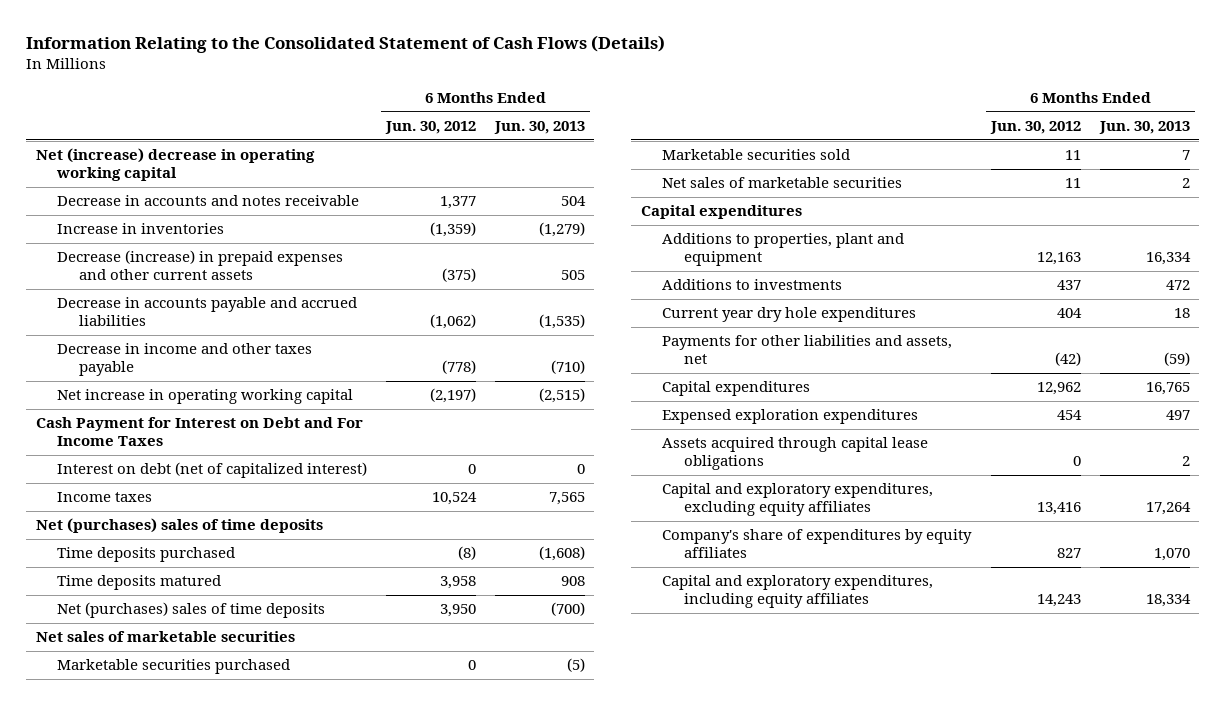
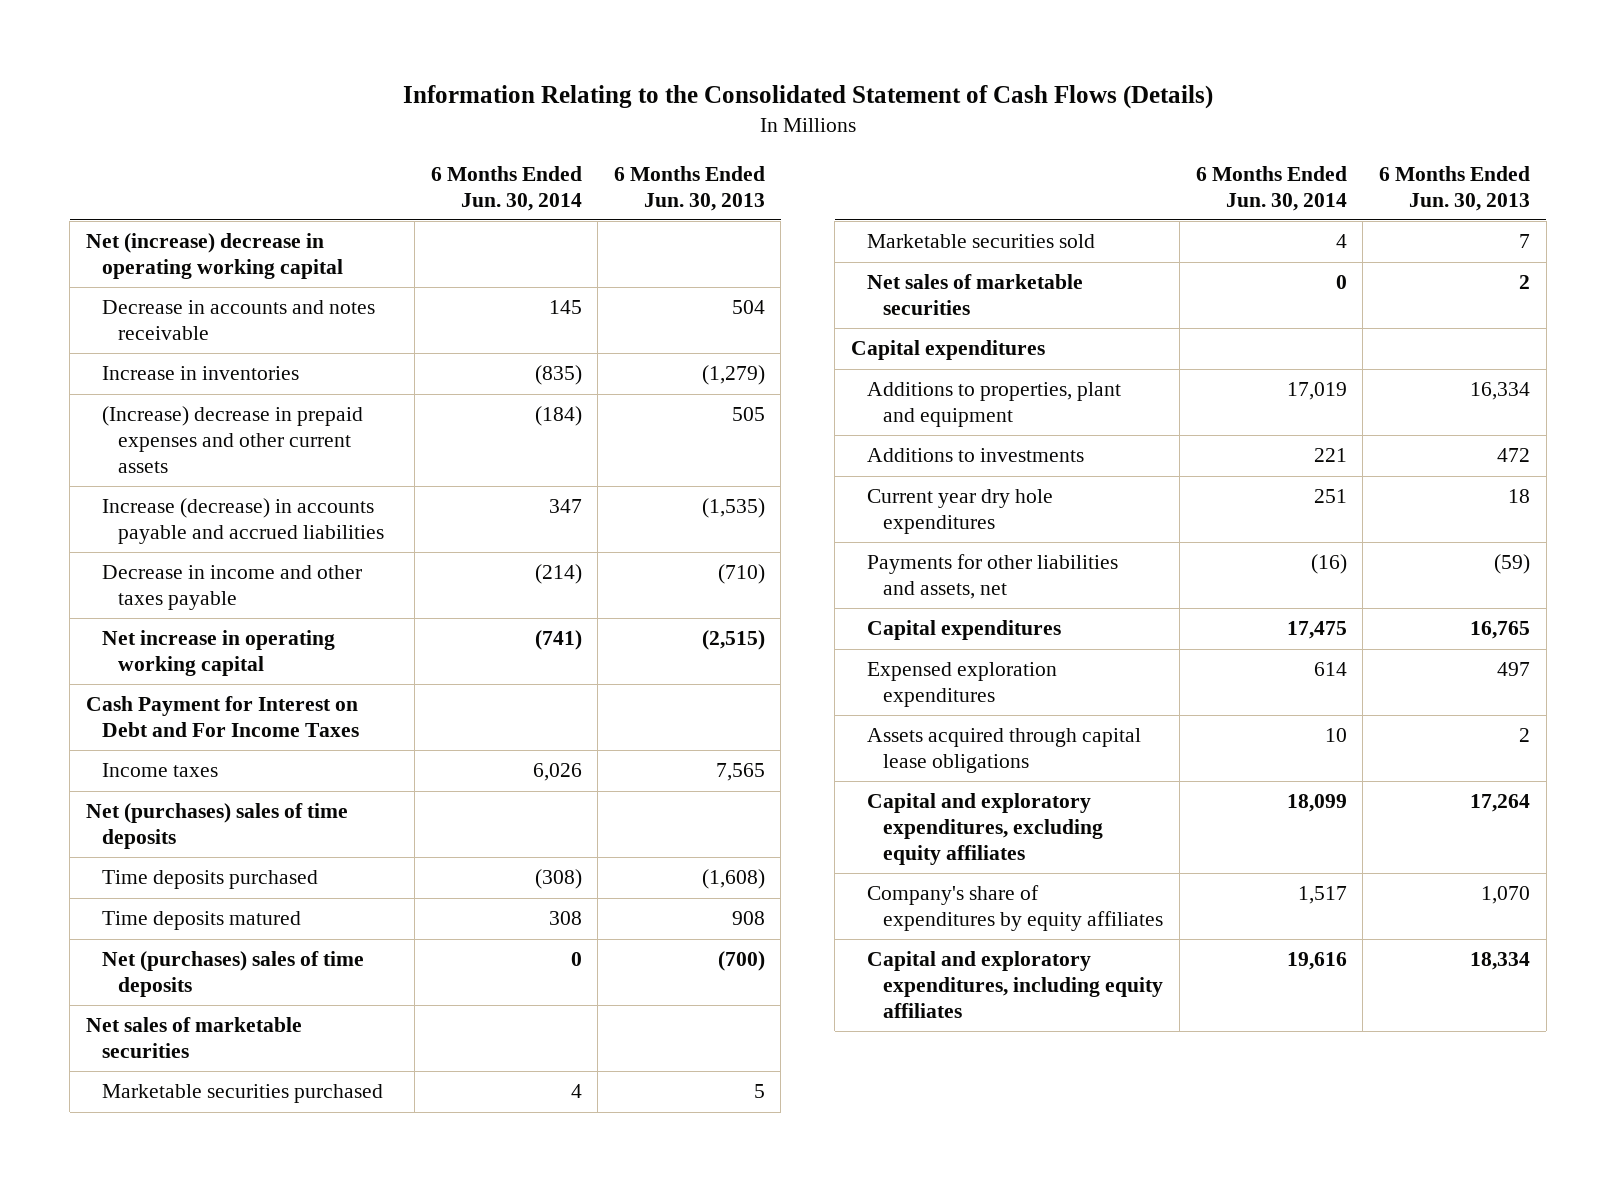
- | 6 Months Ended Jun. 30, 2012 | 6 Months Ended Jun. 30, 2013
+ | 6 Months Ended Jun. 30, 2014 | 6 Months Ended Jun. 30, 2013
- Decrease (increase) in prepaid expenses and other current assets | (375) | 505
- Decrease in accounts payable and accrued liabilities | (1,062) | (1,535)
+ (Increase) decrease in prepaid expenses and other current assets | (184) | 505
+ Increase (decrease) in accounts payable and accrued liabilities | 347 | (1,535)
- Interest on debt (net of capitalized interest) | 0 | 0
- Marketable securities purchased | 0 | (5)
+ Marketable securities purchased | 4 | 5

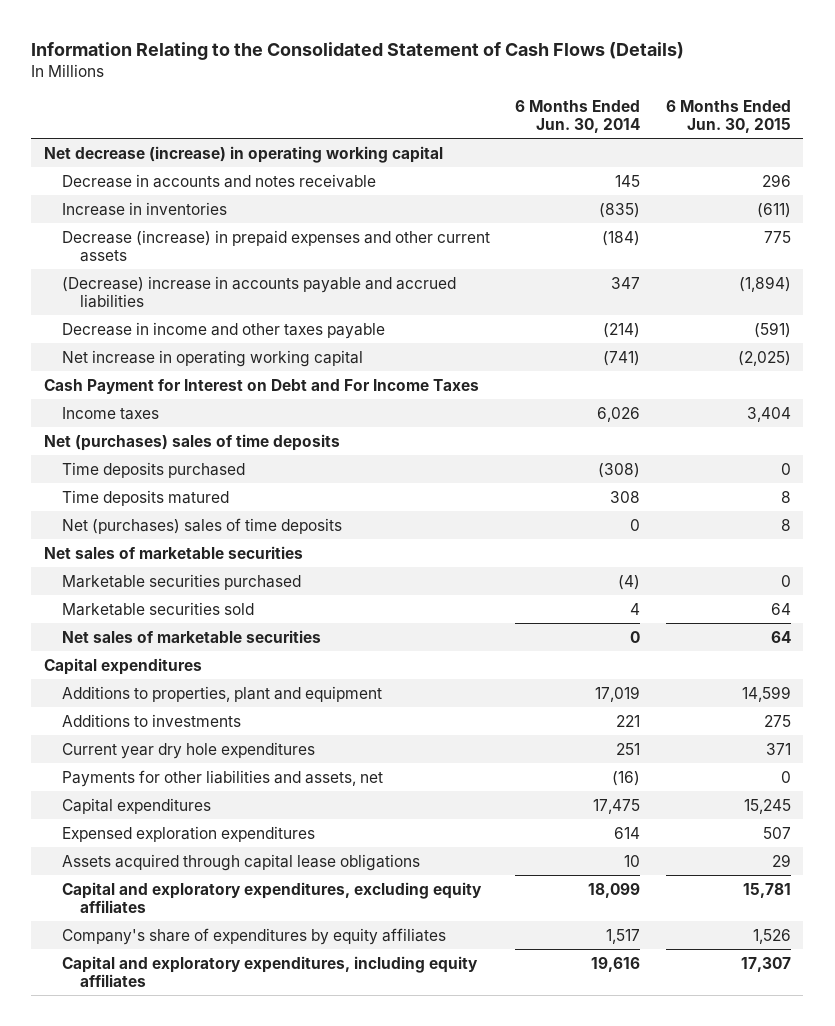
- | 6 Months Ended Jun. 30, 2014 | 6 Months Ended Jun. 30, 2013
+ | 6 Months Ended Jun. 30, 2014 | 6 Months Ended Jun. 30, 2015
- Net (increase) decrease in operating working capital
+ Net decrease (increase) in operating working capital
- (Increase) decrease in prepaid expenses and other current assets | (184) | 505
- Increase (decrease) in accounts payable and accrued liabilities | 347 | (1,535)
+ Decrease (increase) in prepaid expenses and other current assets | (184) | 775
+ (Decrease) increase in accounts payable and accrued liabilities | 347 | (1,894)
- Marketable securities purchased | 4 | 5
+ Marketable securities purchased | (4) | 0

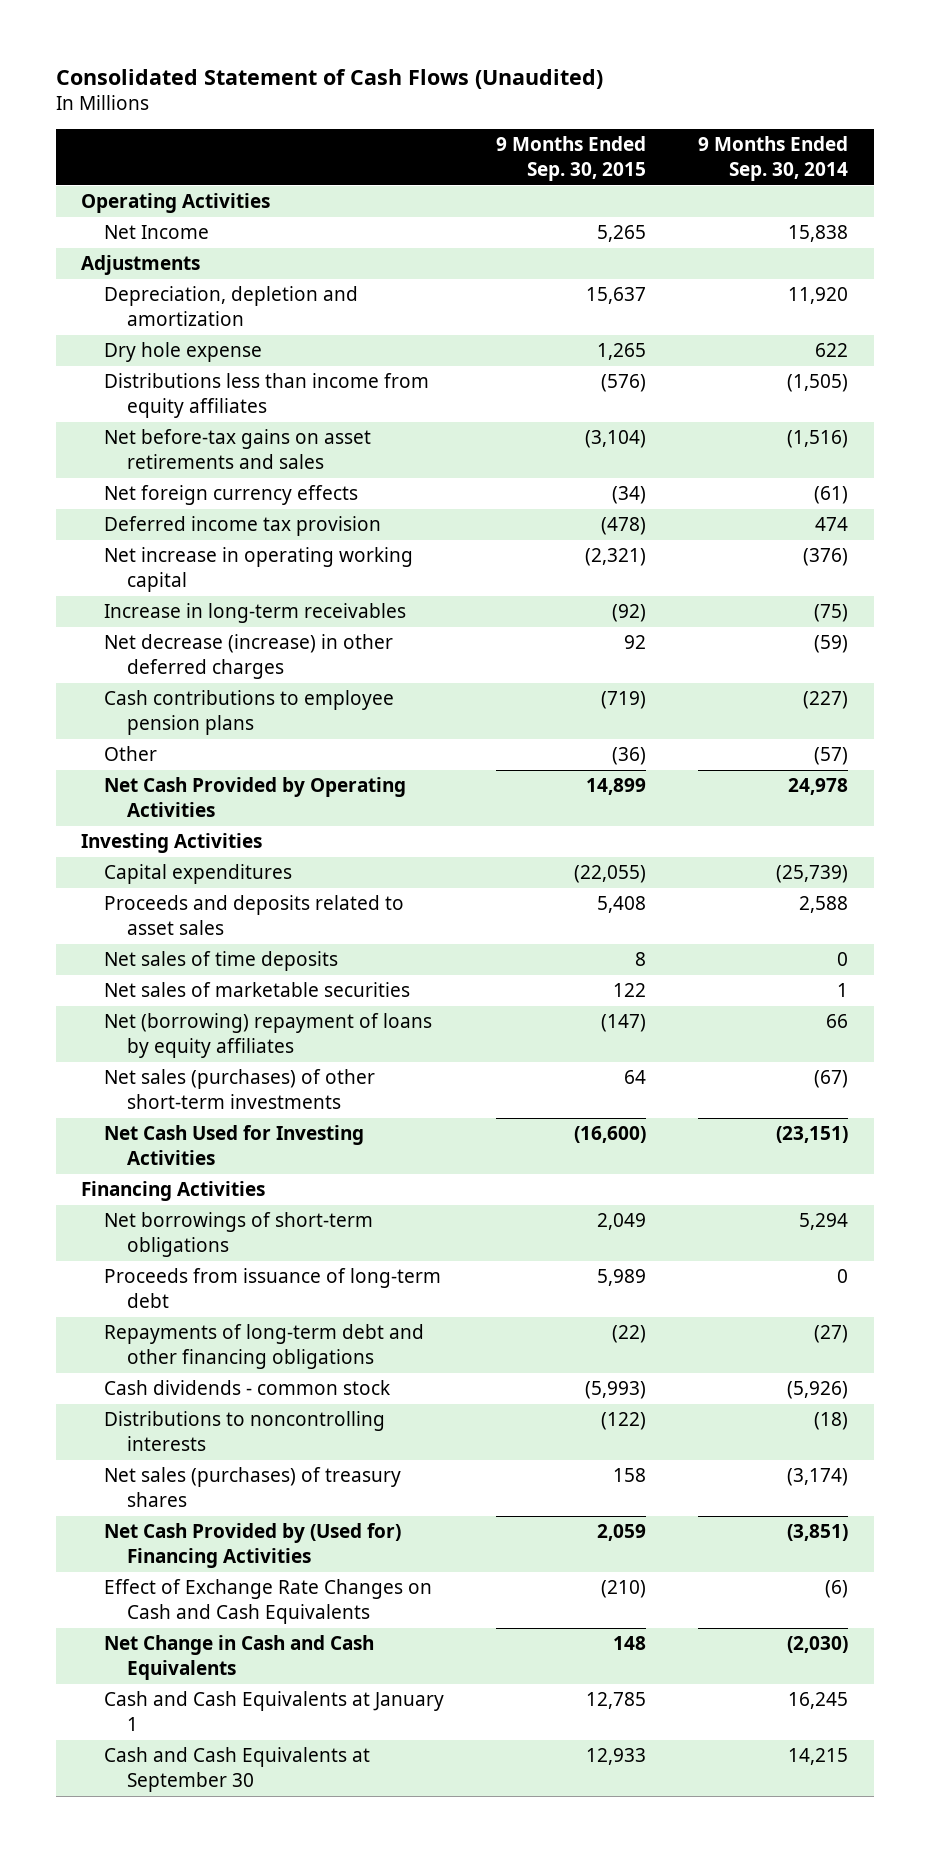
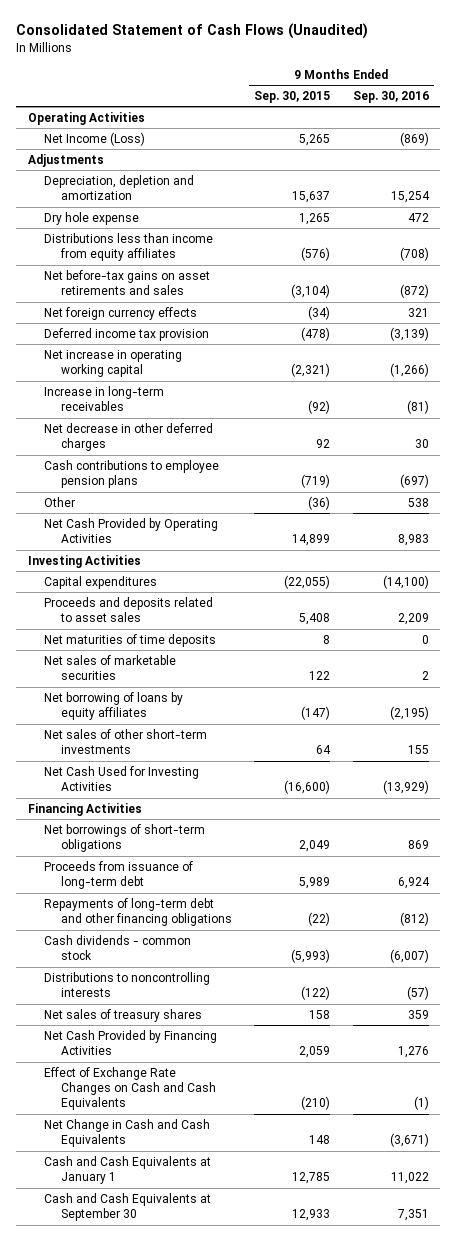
- | 9 Months Ended Sep. 30, 2015 | 9 Months Ended Sep. 30, 2014
+ | 9 Months Ended Sep. 30, 2015 | 9 Months Ended Sep. 30, 2016
- Net Income | 5,265 | 15,838
+ Net Income (Loss) | 5,265 | (869)
- Net decrease (increase) in other deferred charges | 92 | (59)
+ Net decrease in other deferred charges | 92 | 30
- Net sales of time deposits | 8 | 0
+ Net maturities of time deposits | 8 | 0
- Net (borrowing) repayment of loans by equity affiliates | (147) | 66
- Net sales (purchases) of other short-term investments | 64 | (67)
+ Net borrowing of loans by equity affiliates | (147) | (2,195)
+ Net sales of other short-term investments | 64 | 155
- Net sales (purchases) of treasury shares | 158 | (3,174)
- Net Cash Provided by (Used for) Financing Activities | 2,059 | (3,851)
+ Net sales of treasury shares | 158 | 359
+ Net Cash Provided by Financing Activities | 2,059 | 1,276

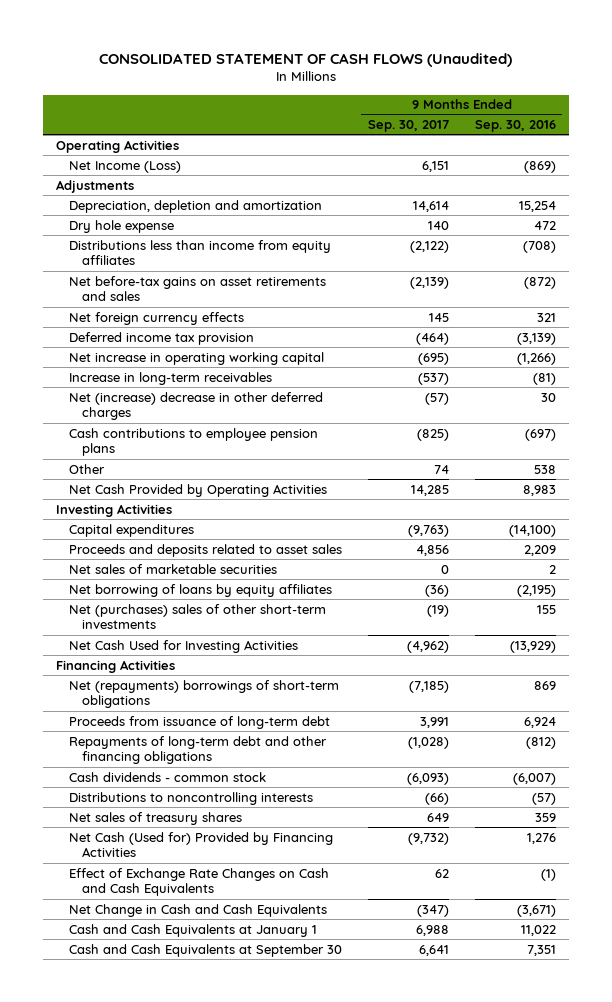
- Consolidated Statement of Cash Flows (Unaudited)
+ CONSOLIDATED STATEMENT OF CASH FLOWS (Unaudited)
- | 9 Months Ended Sep. 30, 2015 | 9 Months Ended Sep. 30, 2016
+ | 9 Months Ended Sep. 30, 2017 | 9 Months Ended Sep. 30, 2016
- Net decrease in other deferred charges | 92 | 30
+ Net (increase) decrease in other deferred charges | (57) | 30
- Net maturities of time deposits | 8 | 0
- Net sales of other short-term investments | 64 | 155
+ Net (purchases) sales of other short-term investments | (19) | 155
- Net borrowings of short-term obligations | 2,049 | 869
+ Net (repayments) borrowings of short-term obligations | (7,185) | 869
- Net Cash Provided by Financing Activities | 2,059 | 1,276
+ Net Cash (Used for) Provided by Financing Activities | (9,732) | 1,276

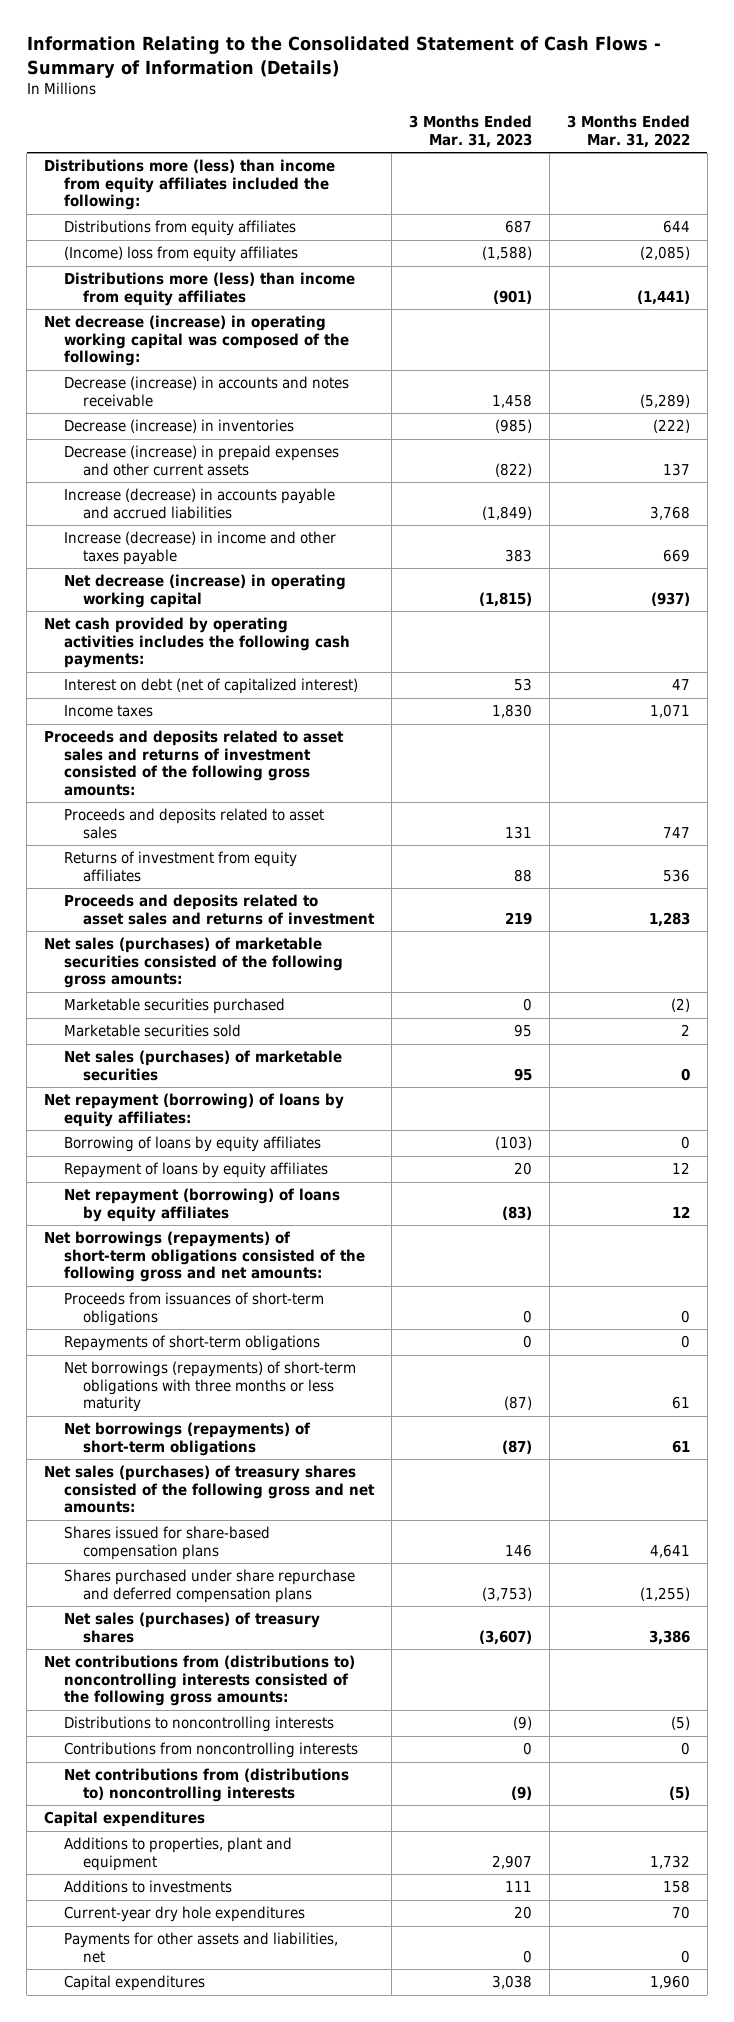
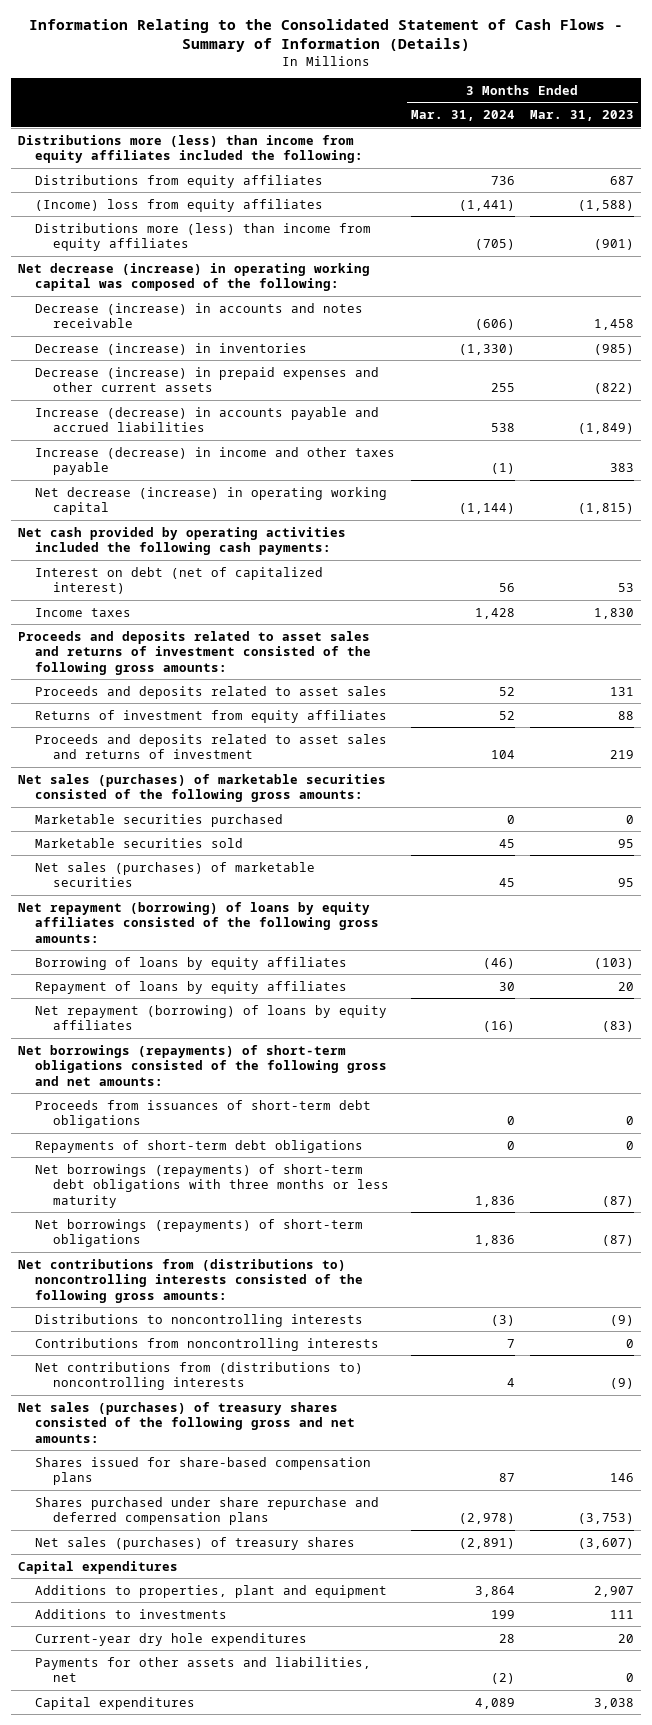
- | 3 Months Ended Mar. 31, 2023 | 3 Months Ended Mar. 31, 2022
+ | 3 Months Ended Mar. 31, 2024 | 3 Months Ended Mar. 31, 2023
- Net cash provided by operating activities includes the following cash payments:
+ Net cash provided by operating activities included the following cash payments:
- Net repayment (borrowing) of loans by equity affiliates:
+ Net repayment (borrowing) of loans by equity affiliates consisted of the following gross amounts:
- Proceeds from issuances of short-term obligations | 0 | 0
- Repayments of short-term obligations | 0 | 0
- Net borrowings (repayments) of short-term obligations with three months or less maturity | (87) | 61
+ Proceeds from issuances of short-term debt obligations | 0 | 0
+ Repayments of short-term debt obligations | 0 | 0
+ Net borrowings (repayments) of short-term debt obligations with three months or less maturity | 1,836 | (87)
moved down: Net sales (purchases) of treasury shares consisted of the following gross and net amounts:
moved down: Shares issued for share-based compensation plans | 87 | 146
moved down: Shares purchased under share repurchase and deferred compensation plans | (2,978) | (3,753)
moved down: Net sales (purchases) of treasury shares | (2,891) | (3,607)

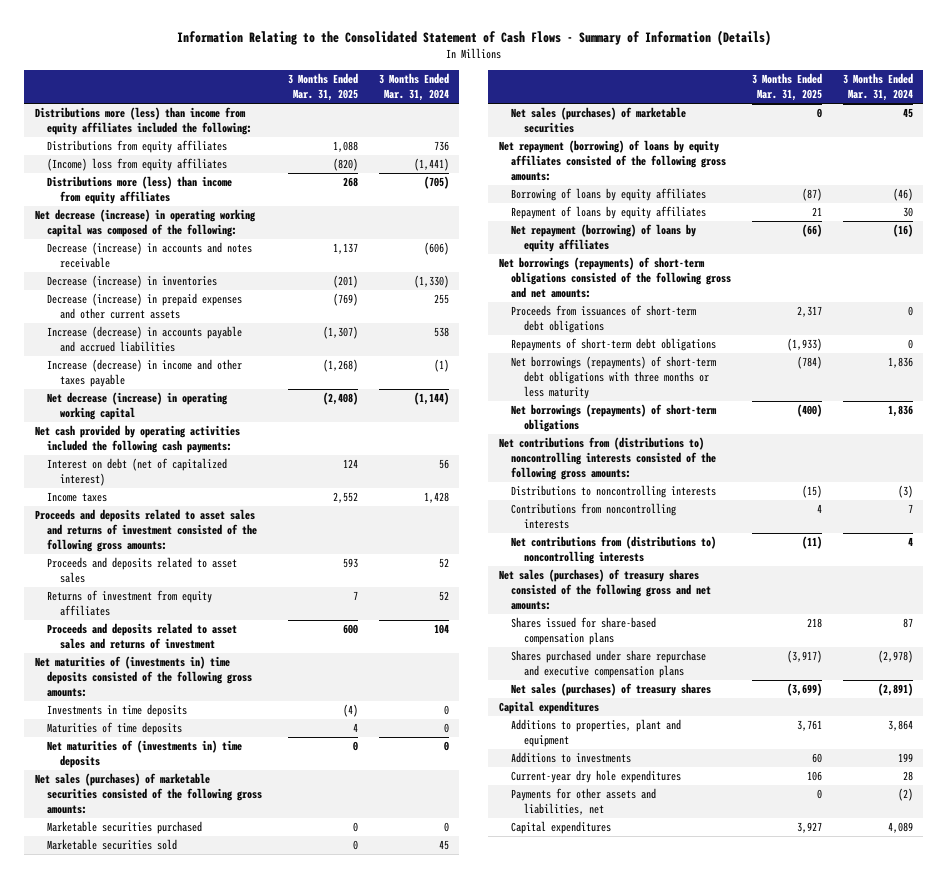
- | 3 Months Ended Mar. 31, 2024 | 3 Months Ended Mar. 31, 2023
+ | 3 Months Ended Mar. 31, 2025 | 3 Months Ended Mar. 31, 2024
+ Net maturities of (investments in) time deposits consisted of the following gross amounts:
+ Investments in time deposits | (4) | 0
+ Maturities of time deposits | 4 | 0
+ Net maturities of (investments in) time deposits | 0 | 0
- Shares purchased under share repurchase and deferred compensation plans | (2,978) | (3,753)
+ Shares purchased under share repurchase and executive compensation plans | (3,917) | (2,978)

